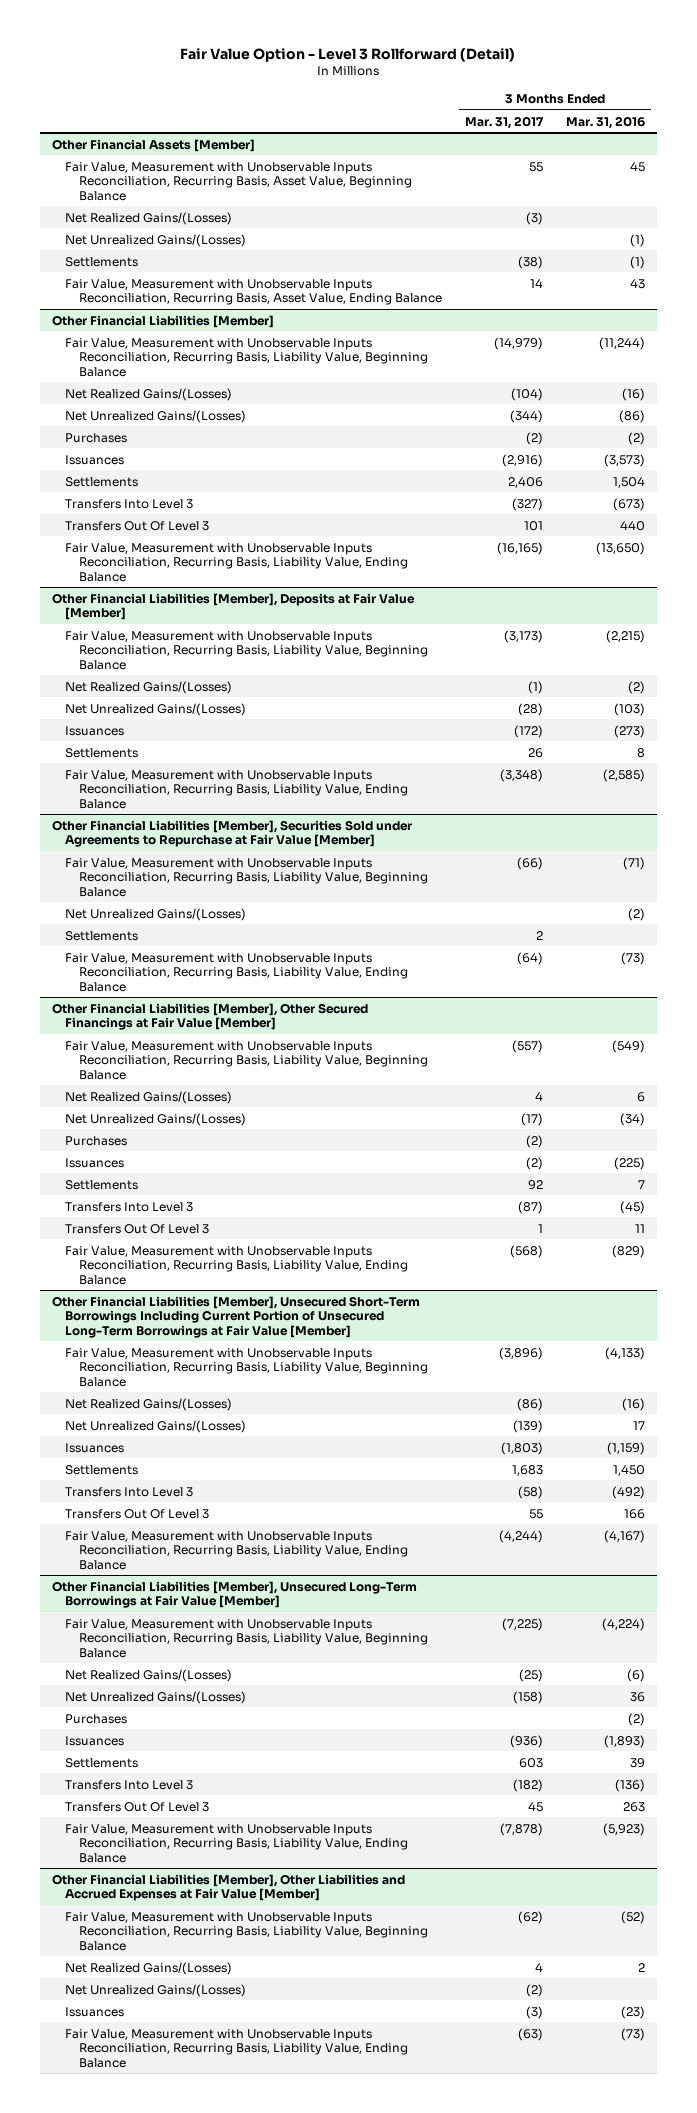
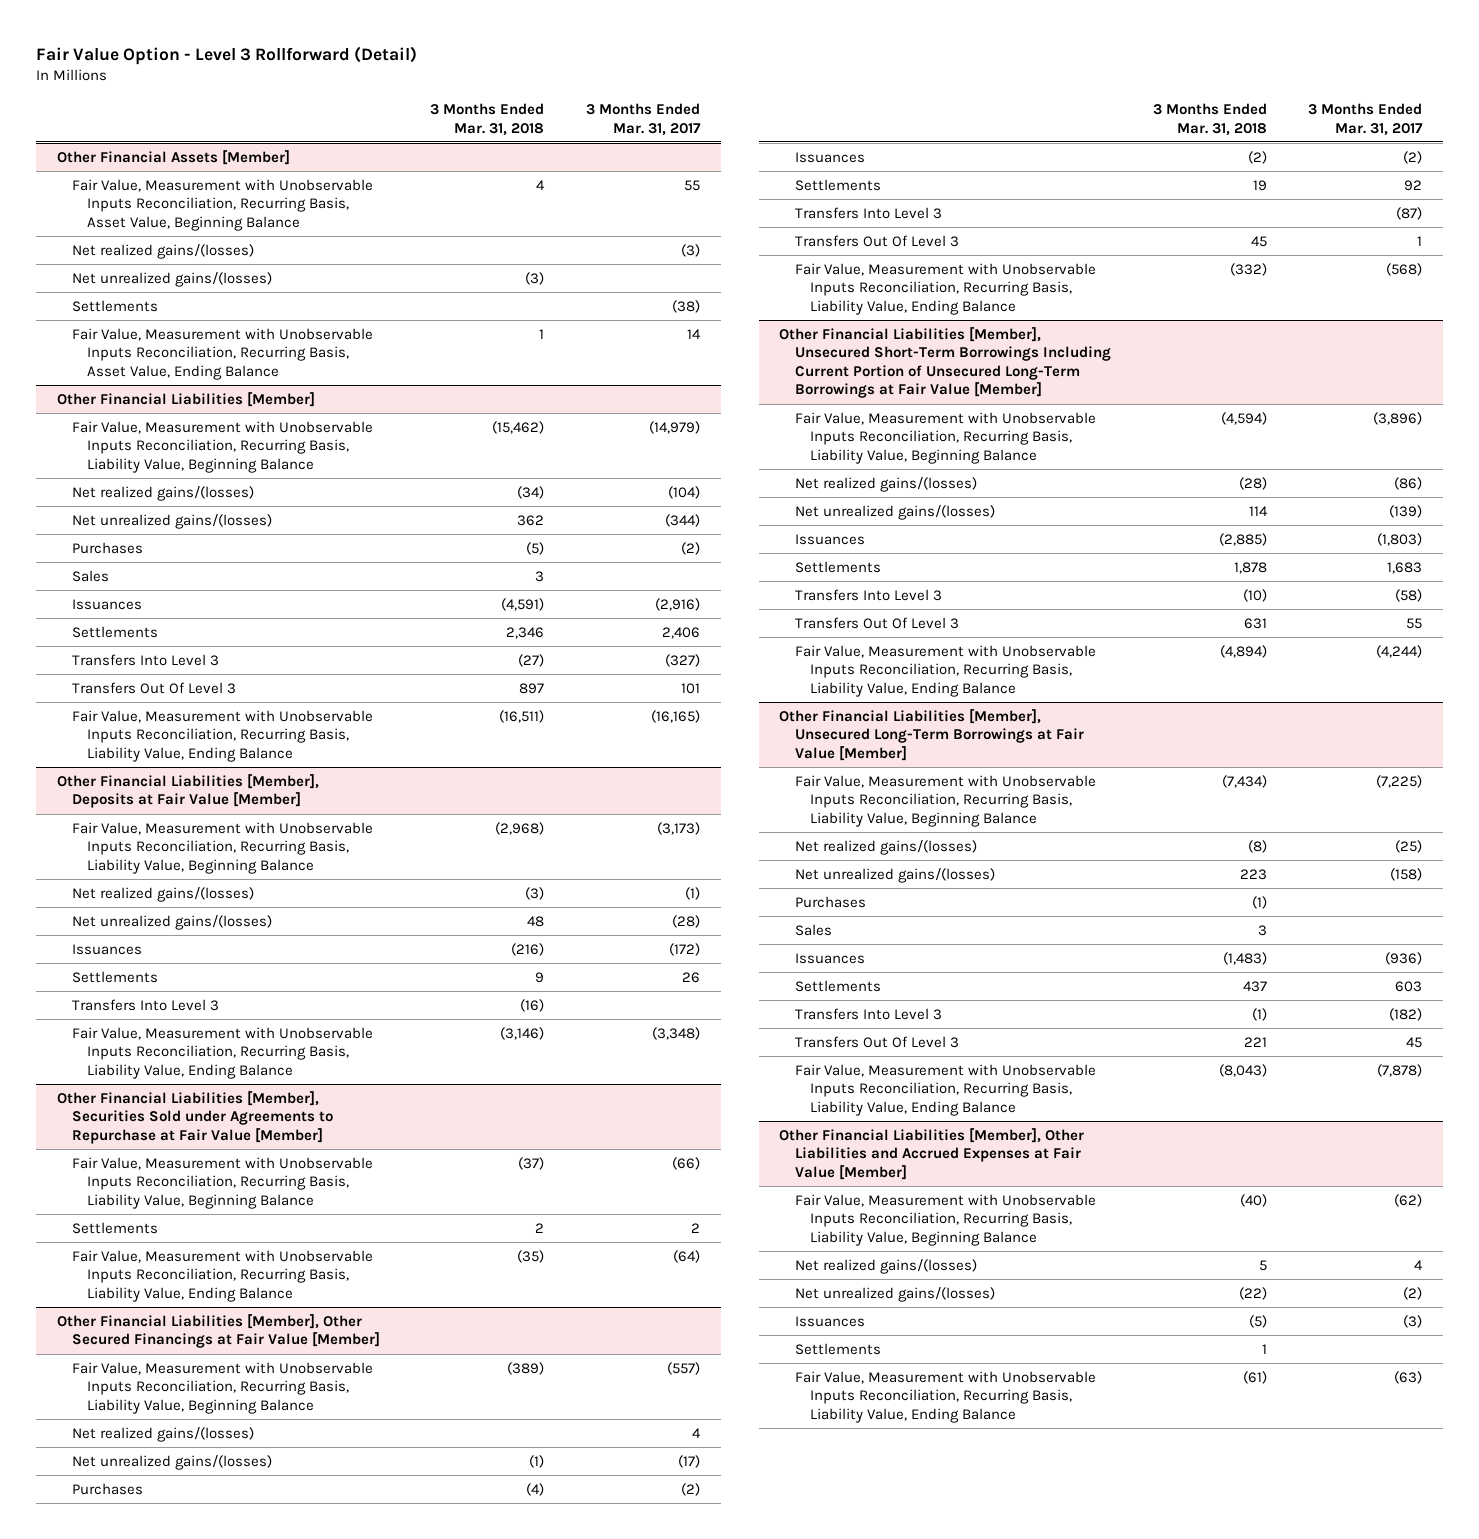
- | 3 Months Ended Mar. 31, 2017 | 3 Months Ended Mar. 31, 2016
+ | 3 Months Ended Mar. 31, 2018 | 3 Months Ended Mar. 31, 2017
@ Other Financial Assets [Member]
- Net Realized Gains/(Losses) | (3) |
- Net Unrealized Gains/(Losses) | | (1)
+ Net realized gains/(losses) | | (3)
+ Net unrealized gains/(losses) | (3) |
@ Other Financial Liabilities [Member]
- Net Realized Gains/(Losses) | (104) | (16)
- Net Unrealized Gains/(Losses) | (344) | (86)
+ Net realized gains/(losses) | (34) | (104)
+ Net unrealized gains/(losses) | 362 | (344)
+ Sales | 3 |
@ Other Financial Liabilities [Member], Deposits at Fair Value [Member]
- Net Realized Gains/(Losses) | (1) | (2)
- Net Unrealized Gains/(Losses) | (28) | (103)
+ Net realized gains/(losses) | (3) | (1)
+ Net unrealized gains/(losses) | 48 | (28)
+ Transfers Into Level 3 | (16) |
@ Other Financial Liabilities [Member], Securities Sold under Agreements to Repurchase at Fair Value [Member]
- Net Unrealized Gains/(Losses) | | (2)
@ Other Financial Liabilities [Member], Other Secured Financings at Fair Value [Member]
- Net Realized Gains/(Losses) | 4 | 6
- Net Unrealized Gains/(Losses) | (17) | (34)
+ Net realized gains/(losses) | | 4
+ Net unrealized gains/(losses) | (1) | (17)
@ Other Financial Liabilities [Member], Unsecured Short-Term Borrowings Including Current Portion of Unsecured Long-Term Borrowings at Fair Value [Member]
- Net Realized Gains/(Losses) | (86) | (16)
- Net Unrealized Gains/(Losses) | (139) | 17
+ Net realized gains/(losses) | (28) | (86)
+ Net unrealized gains/(losses) | 114 | (139)
@ Other Financial Liabilities [Member], Unsecured Long-Term Borrowings at Fair Value [Member]
- Net Realized Gains/(Losses) | (25) | (6)
- Net Unrealized Gains/(Losses) | (158) | 36
+ Net realized gains/(losses) | (8) | (25)
+ Net unrealized gains/(losses) | 223 | (158)
+ Sales | 3 |
@ Other Financial Liabilities [Member], Other Liabilities and Accrued Expenses at Fair Value [Member]
- Net Realized Gains/(Losses) | 4 | 2
- Net Unrealized Gains/(Losses) | (2) |
+ Net realized gains/(losses) | 5 | 4
+ Net unrealized gains/(losses) | (22) | (2)
+ Settlements | 1 |

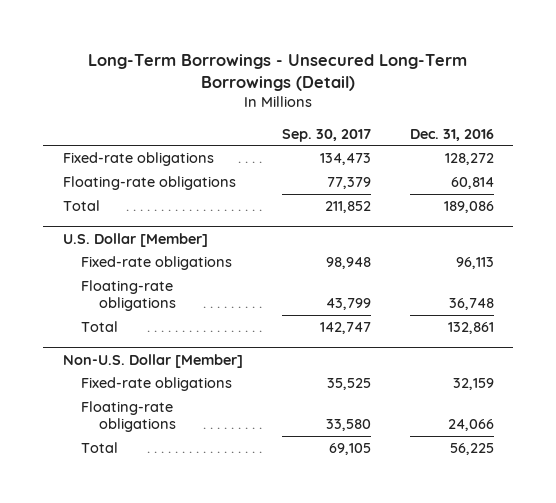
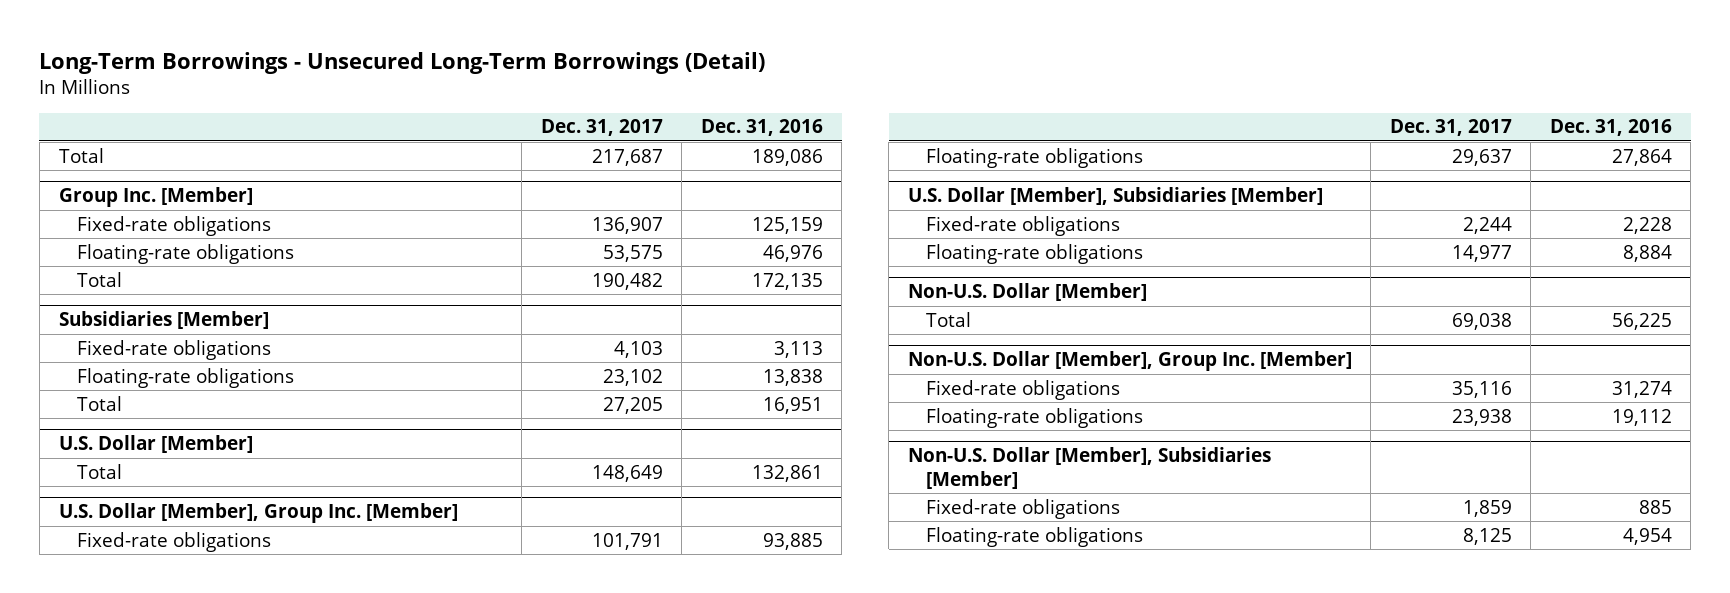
- | Sep. 30, 2017 | Dec. 31, 2016
+ | Dec. 31, 2017 | Dec. 31, 2016
- Fixed-rate obligations | 134,473 | 128,272
- Floating-rate obligations | 77,379 | 60,814
+ Group Inc. [Member]
+ Fixed-rate obligations | 136,907 | 125,159
+ Floating-rate obligations | 53,575 | 46,976
+ Total | 190,482 | 172,135
+ Subsidiaries [Member]
+ Fixed-rate obligations | 4,103 | 3,113
+ Floating-rate obligations | 23,102 | 13,838
+ Total | 27,205 | 16,951
@ U.S. Dollar [Member]
- Fixed-rate obligations | 98,948 | 96,113
- Floating-rate obligations | 43,799 | 36,748
+ U.S. Dollar [Member], Group Inc. [Member]
+ Fixed-rate obligations | 101,791 | 93,885
+ Floating-rate obligations | 29,637 | 27,864
+ U.S. Dollar [Member], Subsidiaries [Member]
+ Fixed-rate obligations | 2,244 | 2,228
+ Floating-rate obligations | 14,977 | 8,884
@ Non-U.S. Dollar [Member]
- Fixed-rate obligations | 35,525 | 32,159
- Floating-rate obligations | 33,580 | 24,066
+ Non-U.S. Dollar [Member], Group Inc. [Member]
+ Fixed-rate obligations | 35,116 | 31,274
+ Floating-rate obligations | 23,938 | 19,112
+ Non-U.S. Dollar [Member], Subsidiaries [Member]
+ Fixed-rate obligations | 1,859 | 885
+ Floating-rate obligations | 8,125 | 4,954

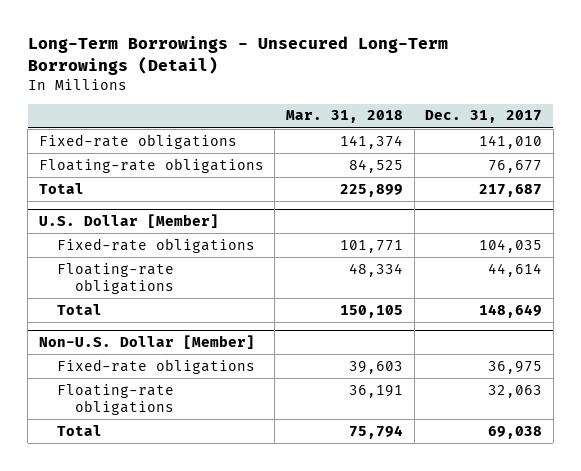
- | Dec. 31, 2017 | Dec. 31, 2016
+ | Mar. 31, 2018 | Dec. 31, 2017
+ Fixed-rate obligations | 141,374 | 141,010
+ Floating-rate obligations | 84,525 | 76,677
- Group Inc. [Member]
- Fixed-rate obligations | 136,907 | 125,159
- Floating-rate obligations | 53,575 | 46,976
- Total | 190,482 | 172,135
- Subsidiaries [Member]
- Fixed-rate obligations | 4,103 | 3,113
- Floating-rate obligations | 23,102 | 13,838
- Total | 27,205 | 16,951
@ U.S. Dollar [Member]
+ Fixed-rate obligations | 101,771 | 104,035
+ Floating-rate obligations | 48,334 | 44,614
- U.S. Dollar [Member], Group Inc. [Member]
- Fixed-rate obligations | 101,791 | 93,885
- Floating-rate obligations | 29,637 | 27,864
- U.S. Dollar [Member], Subsidiaries [Member]
- Fixed-rate obligations | 2,244 | 2,228
- Floating-rate obligations | 14,977 | 8,884
@ Non-U.S. Dollar [Member]
+ Fixed-rate obligations | 39,603 | 36,975
+ Floating-rate obligations | 36,191 | 32,063
- Non-U.S. Dollar [Member], Group Inc. [Member]
- Fixed-rate obligations | 35,116 | 31,274
- Floating-rate obligations | 23,938 | 19,112
- Non-U.S. Dollar [Member], Subsidiaries [Member]
- Fixed-rate obligations | 1,859 | 885
- Floating-rate obligations | 8,125 | 4,954

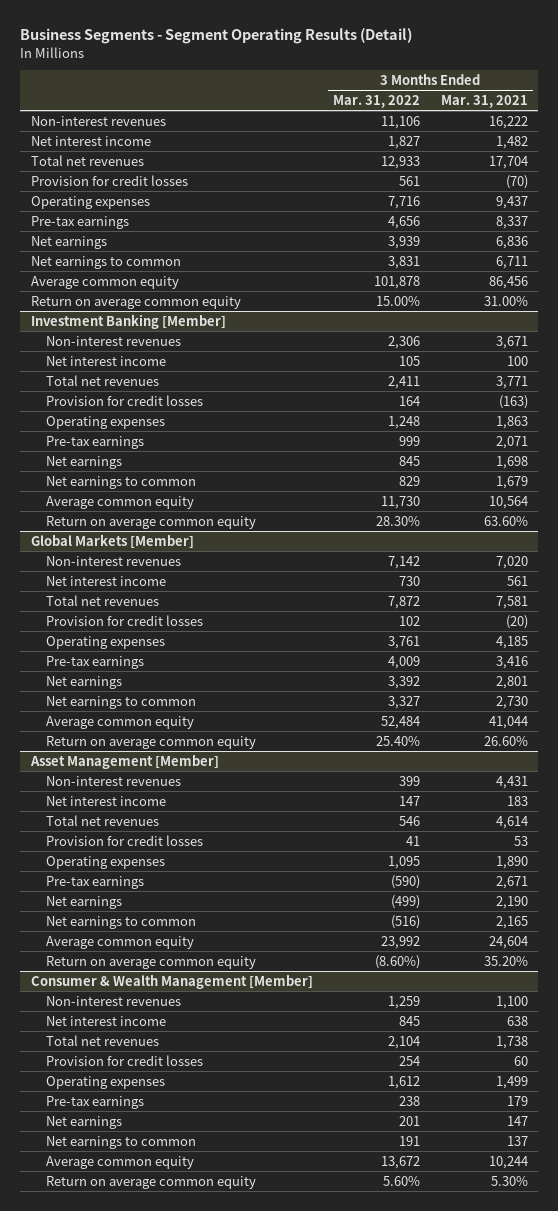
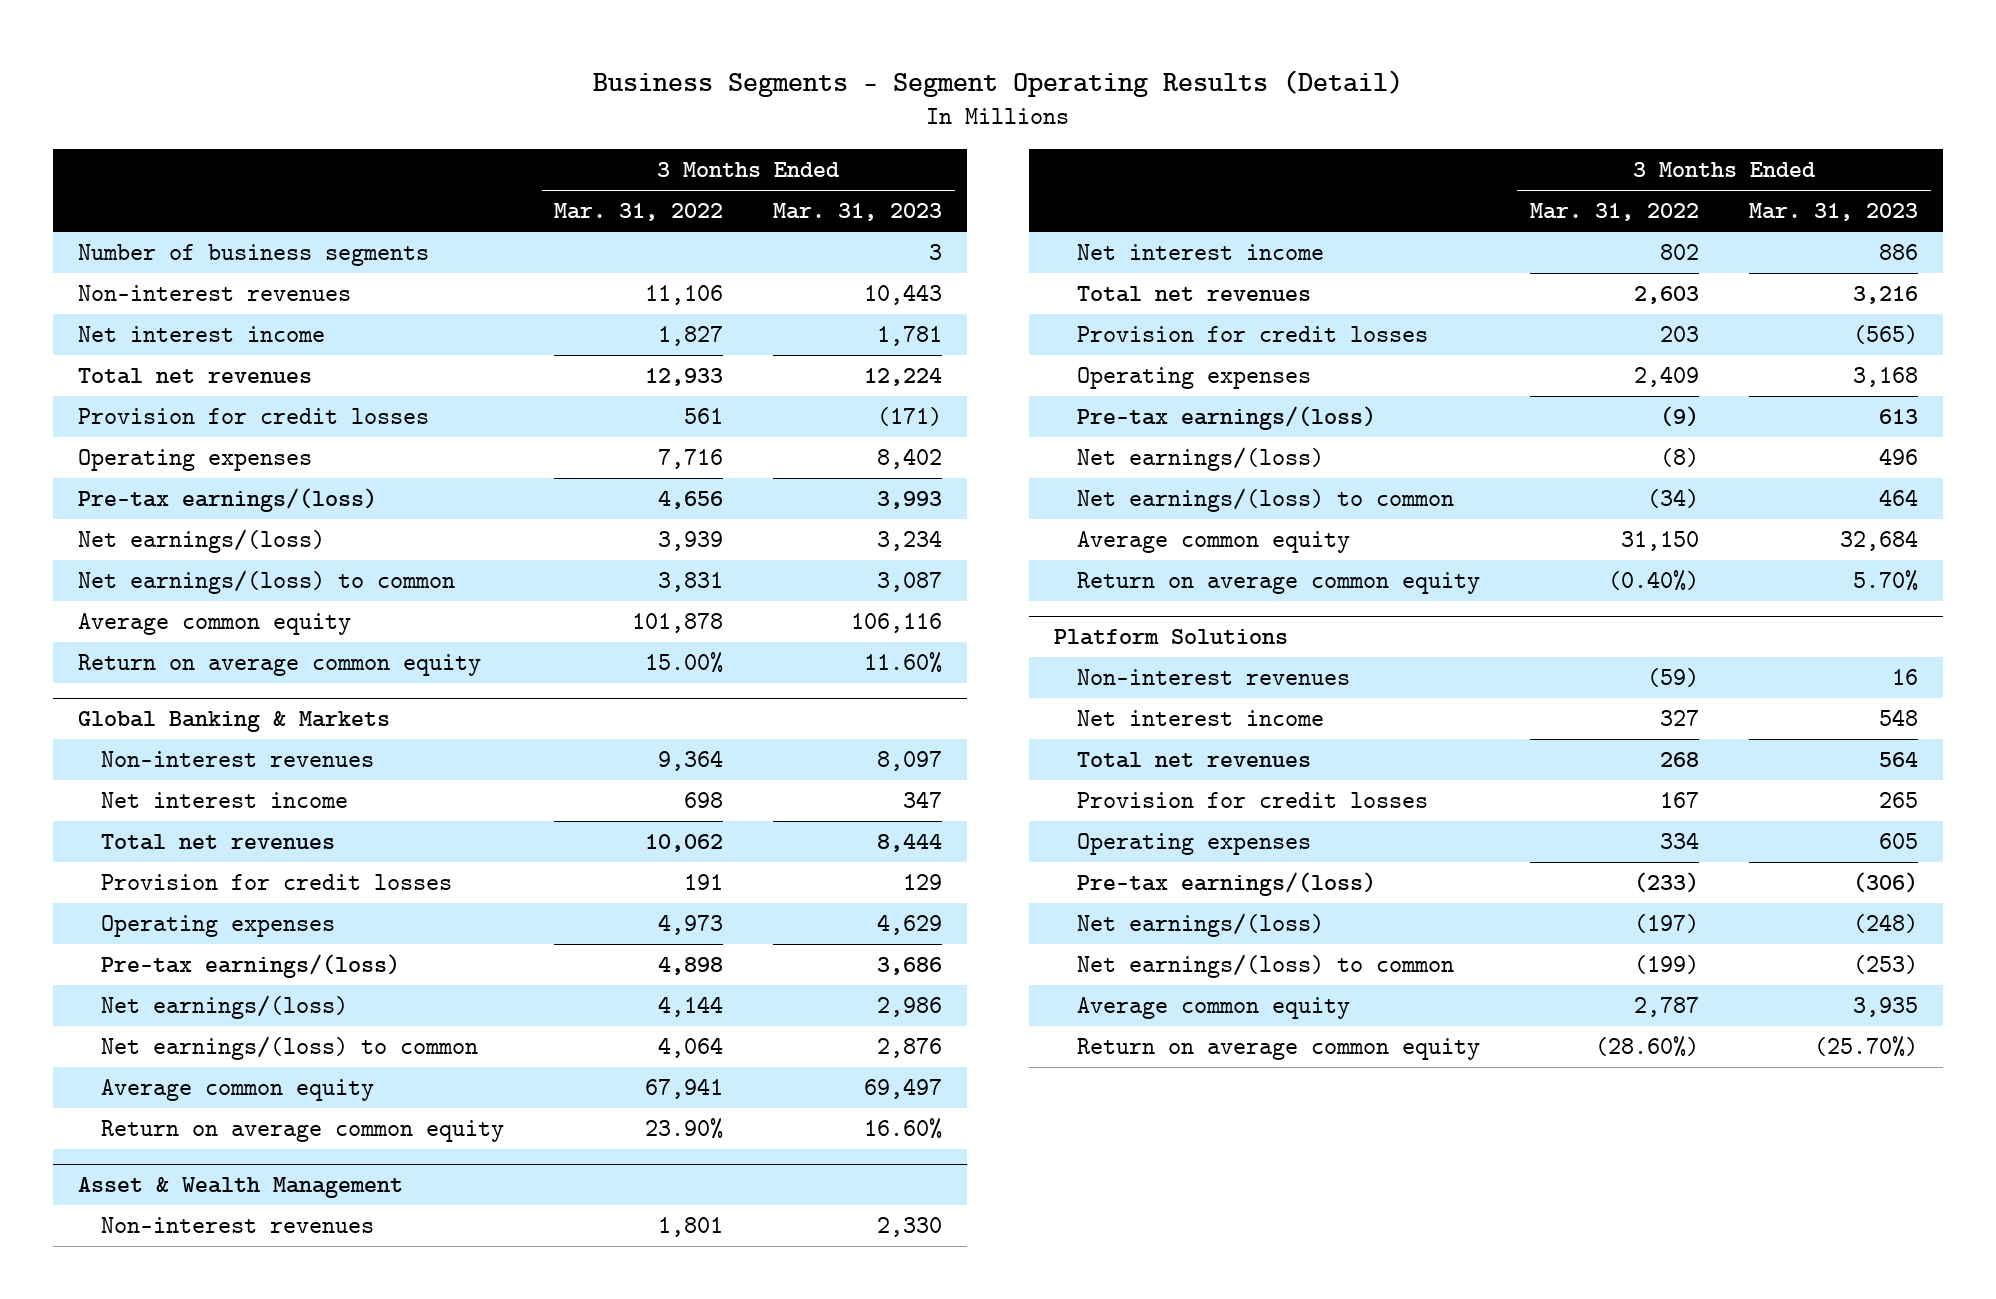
- | 3 Months Ended Mar. 31, 2022 | 3 Months Ended Mar. 31, 2021
+ | 3 Months Ended Mar. 31, 2022 | 3 Months Ended Mar. 31, 2023
+ Number of business segments | | 3
- Pre-tax earnings | 4,656 | 8,337
- Net earnings | 3,939 | 6,836
- Net earnings to common | 3,831 | 6,711
+ Pre-tax earnings/(loss) | 4,656 | 3,993
+ Net earnings/(loss) | 3,939 | 3,234
+ Net earnings/(loss) to common | 3,831 | 3,087
- Investment Banking [Member]
- Non-interest revenues | 2,306 | 3,671
- Net interest income | 105 | 100
- Total net revenues | 2,411 | 3,771
- Provision for credit losses | 164 | (163)
- Operating expenses | 1,248 | 1,863
- Pre-tax earnings | 999 | 2,071
- Net earnings | 845 | 1,698
- Net earnings to common | 829 | 1,679
- Average common equity | 11,730 | 10,564
- Return on average common equity | 28.30% | 63.60%
- Global Markets [Member]
- Non-interest revenues | 7,142 | 7,020
- Net interest income | 730 | 561
- Total net revenues | 7,872 | 7,581
- Provision for credit losses | 102 | (20)
- Operating expenses | 3,761 | 4,185
- Pre-tax earnings | 4,009 | 3,416
- Net earnings | 3,392 | 2,801
- Net earnings to common | 3,327 | 2,730
- Average common equity | 52,484 | 41,044
- Return on average common equity | 25.40% | 26.60%
- Asset Management [Member]
- Non-interest revenues | 399 | 4,431
- Net interest income | 147 | 183
- Total net revenues | 546 | 4,614
- Provision for credit losses | 41 | 53
- Operating expenses | 1,095 | 1,890
- Pre-tax earnings | (590) | 2,671
- Net earnings | (499) | 2,190
- Net earnings to common | (516) | 2,165
- Average common equity | 23,992 | 24,604
- Return on average common equity | (8.60%) | 35.20%
- Consumer & Wealth Management [Member]
- Non-interest revenues | 1,259 | 1,100
- Net interest income | 845 | 638
- Total net revenues | 2,104 | 1,738
- Provision for credit losses | 254 | 60
- Operating expenses | 1,612 | 1,499
- Pre-tax earnings | 238 | 179
- Net earnings | 201 | 147
- Net earnings to common | 191 | 137
- Average common equity | 13,672 | 10,244
- Return on average common equity | 5.60% | 5.30%
+ Global Banking & Markets
+ Non-interest revenues | 9,364 | 8,097
+ Net interest income | 698 | 347
+ Total net revenues | 10,062 | 8,444
+ Provision for credit losses | 191 | 129
+ Operating expenses | 4,973 | 4,629
+ Pre-tax earnings/(loss) | 4,898 | 3,686
+ Net earnings/(loss) | 4,144 | 2,986
+ Net earnings/(loss) to common | 4,064 | 2,876
+ Average common equity | 67,941 | 69,497
+ Return on average common equity | 23.90% | 16.60%
+ Asset & Wealth Management
+ Non-interest revenues | 1,801 | 2,330
+ Net interest income | 802 | 886
+ Total net revenues | 2,603 | 3,216
+ Provision for credit losses | 203 | (565)
+ Operating expenses | 2,409 | 3,168
+ Pre-tax earnings/(loss) | (9) | 613
+ Net earnings/(loss) | (8) | 496
+ Net earnings/(loss) to common | (34) | 464
+ Average common equity | 31,150 | 32,684
+ Return on average common equity | (0.40%) | 5.70%
+ Platform Solutions
+ Non-interest revenues | (59) | 16
+ Net interest income | 327 | 548
+ Total net revenues | 268 | 564
+ Provision for credit losses | 167 | 265
+ Operating expenses | 334 | 605
+ Pre-tax earnings/(loss) | (233) | (306)
+ Net earnings/(loss) | (197) | (248)
+ Net earnings/(loss) to common | (199) | (253)
+ Average common equity | 2,787 | 3,935
+ Return on average common equity | (28.60%) | (25.70%)

